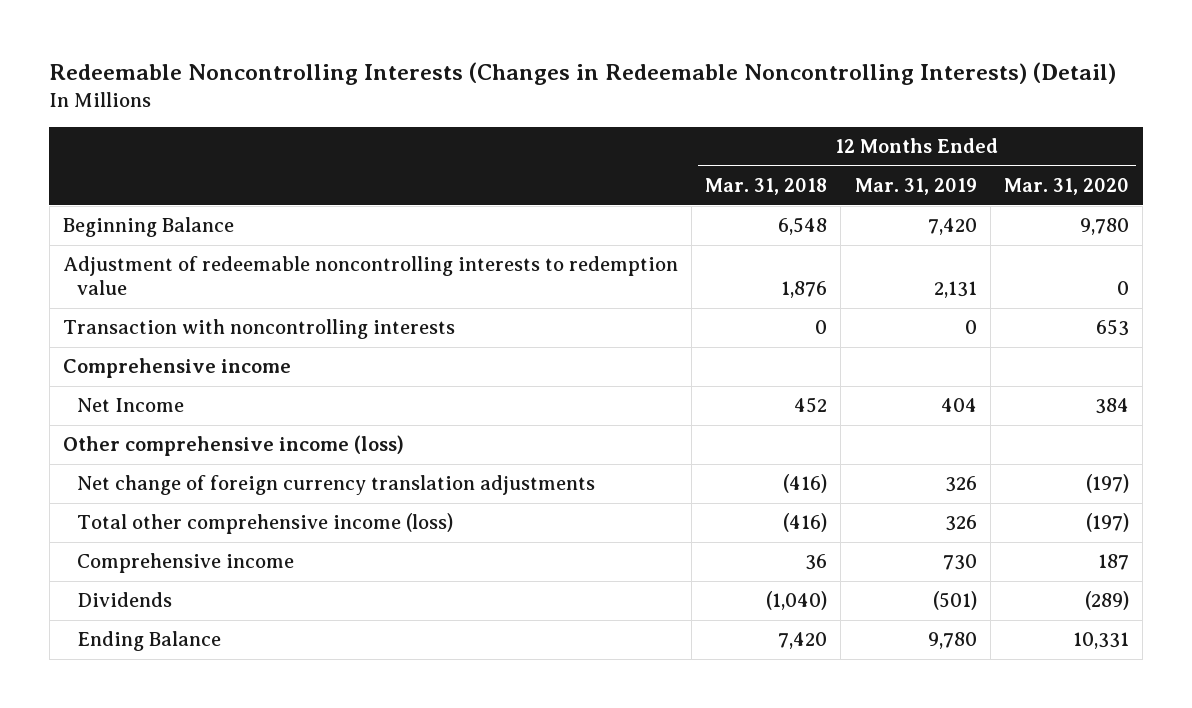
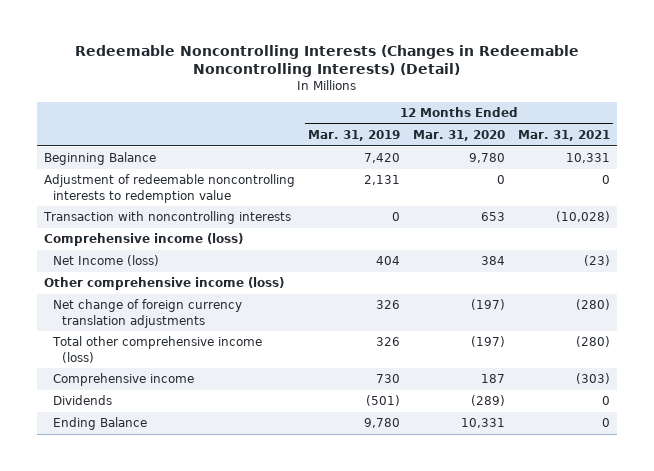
- | 12 Months Ended Mar. 31, 2018 | 12 Months Ended Mar. 31, 2019 | 12 Months Ended Mar. 31, 2020
+ | 12 Months Ended Mar. 31, 2019 | 12 Months Ended Mar. 31, 2020 | 12 Months Ended Mar. 31, 2021
- Comprehensive income
- Net Income | 452 | 404 | 384
+ Comprehensive income (loss)
+ Net Income (loss) | 404 | 384 | (23)

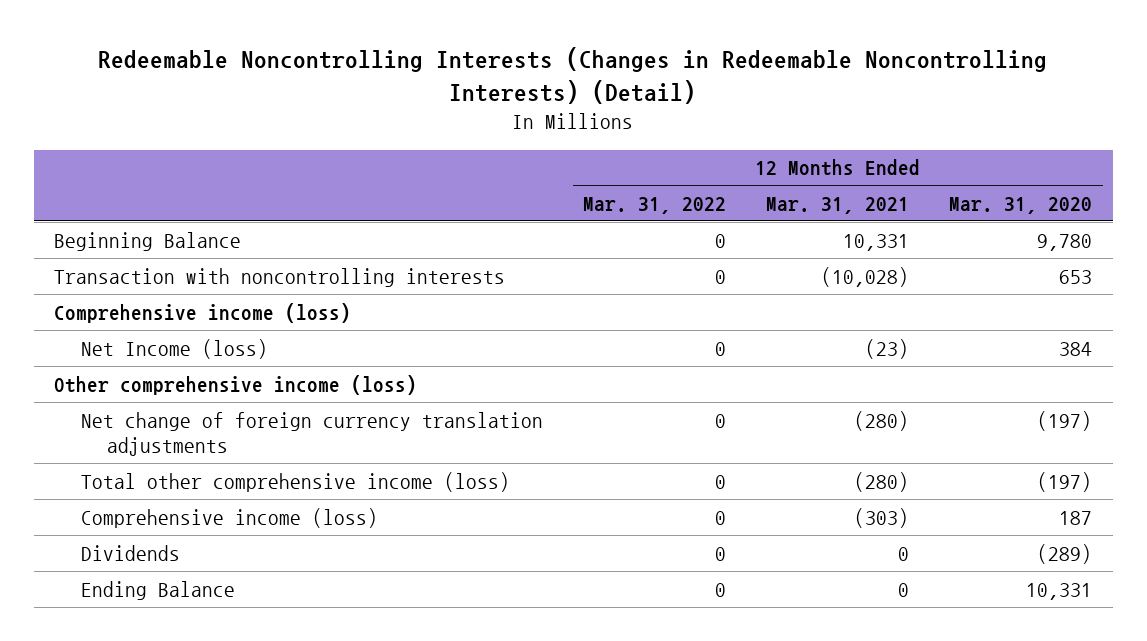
- | 12 Months Ended Mar. 31, 2019 | 12 Months Ended Mar. 31, 2020 | 12 Months Ended Mar. 31, 2021
+ | 12 Months Ended Mar. 31, 2022 | 12 Months Ended Mar. 31, 2021 | 12 Months Ended Mar. 31, 2020
- Adjustment of redeemable noncontrolling interests to redemption value | 2,131 | 0 | 0
- Comprehensive income | 730 | 187 | (303)
+ Comprehensive income (loss) | 0 | (303) | 187

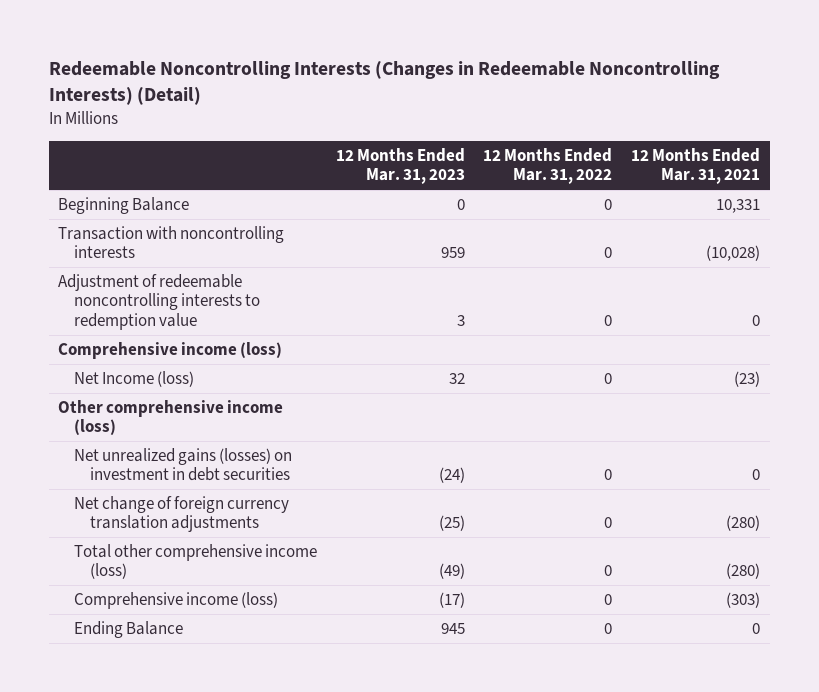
- | 12 Months Ended Mar. 31, 2022 | 12 Months Ended Mar. 31, 2021 | 12 Months Ended Mar. 31, 2020
+ | 12 Months Ended Mar. 31, 2023 | 12 Months Ended Mar. 31, 2022 | 12 Months Ended Mar. 31, 2021
+ Adjustment of redeemable noncontrolling interests to redemption value | 3 | 0 | 0
+ Net unrealized gains (losses) on investment in debt securities | (24) | 0 | 0
- Dividends | 0 | 0 | (289)

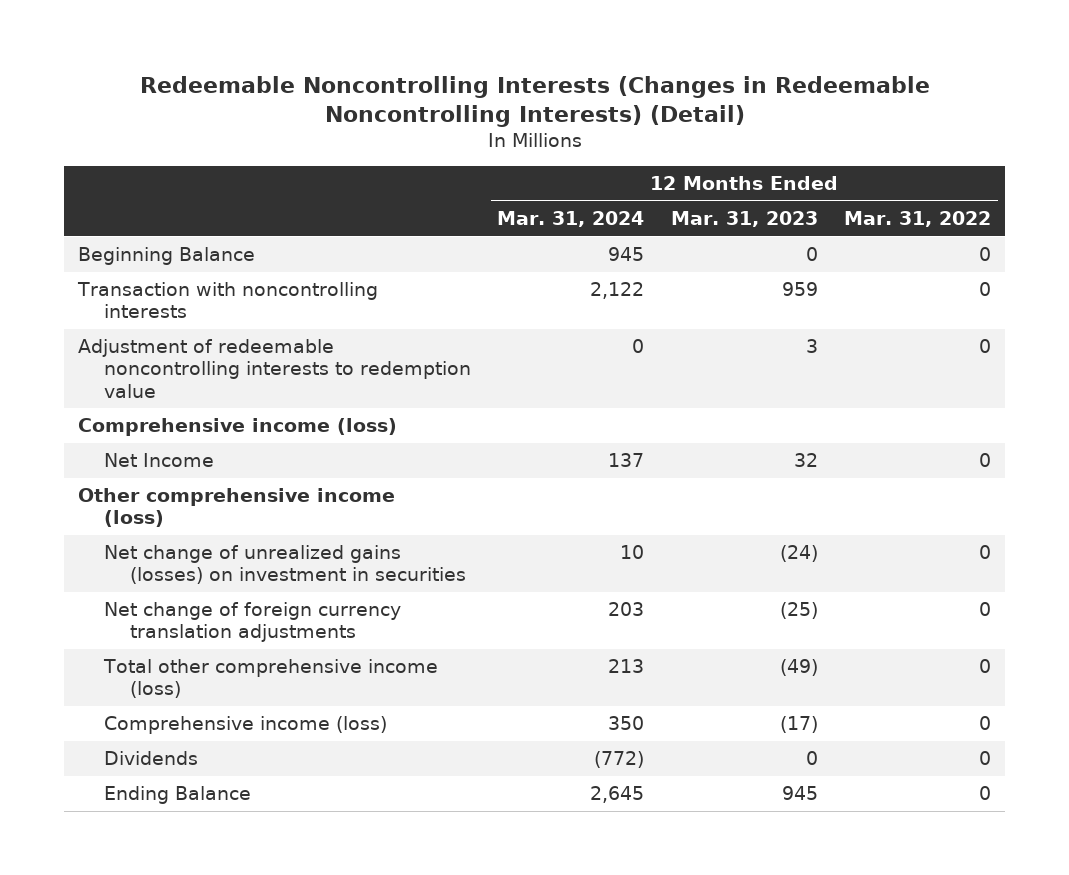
- | 12 Months Ended Mar. 31, 2023 | 12 Months Ended Mar. 31, 2022 | 12 Months Ended Mar. 31, 2021
+ | 12 Months Ended Mar. 31, 2024 | 12 Months Ended Mar. 31, 2023 | 12 Months Ended Mar. 31, 2022
- Net Income (loss) | 32 | 0 | (23)
+ Net Income | 137 | 32 | 0
- Net unrealized gains (losses) on investment in debt securities | (24) | 0 | 0
+ Net change of unrealized gains (losses) on investment in securities | 10 | (24) | 0
+ Dividends | (772) | 0 | 0

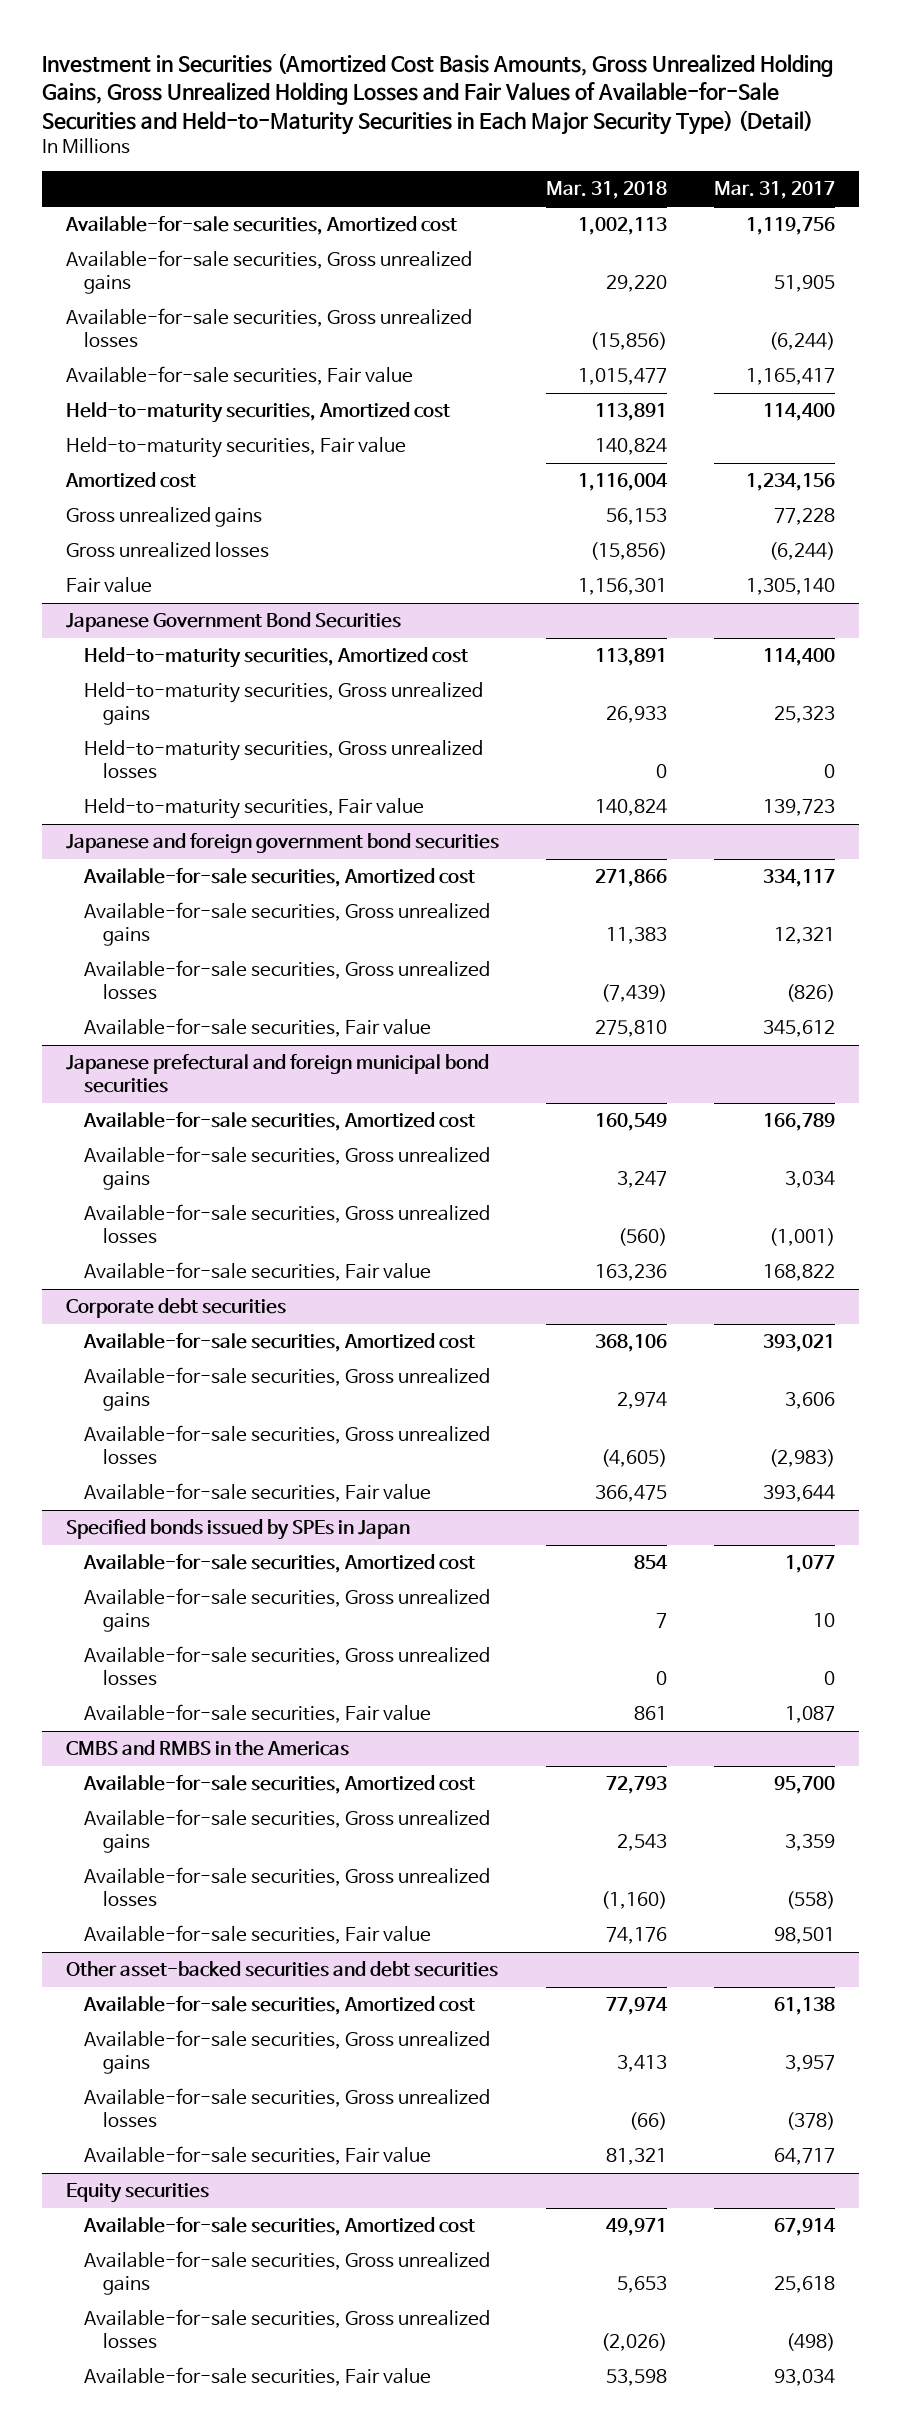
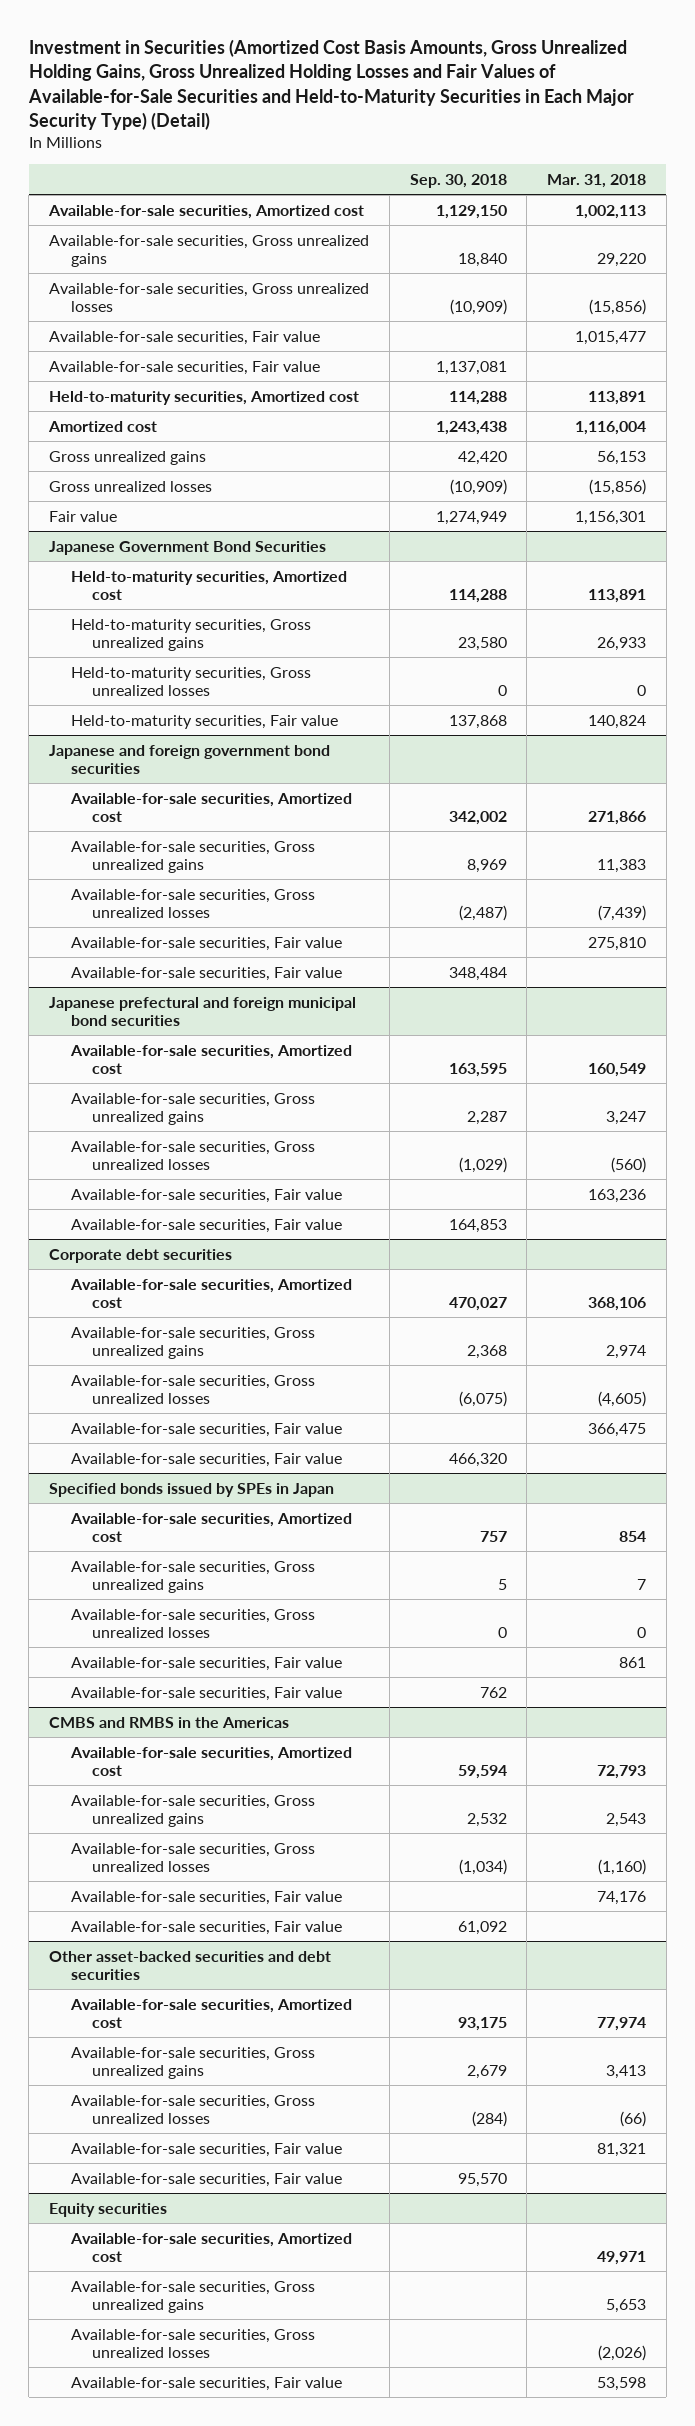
- | Mar. 31, 2018 | Mar. 31, 2017
+ | Sep. 30, 2018 | Mar. 31, 2018
+ Available-for-sale securities, Fair value | 1,137,081 |
- Held-to-maturity securities, Fair value | 140,824 |
@ Japanese and foreign government bond securities
+ Available-for-sale securities, Fair value | 348,484 |
@ Japanese prefectural and foreign municipal bond securities
+ Available-for-sale securities, Fair value | 164,853 |
@ Corporate debt securities
+ Available-for-sale securities, Fair value | 466,320 |
@ Specified bonds issued by SPEs in Japan
+ Available-for-sale securities, Fair value | 762 |
@ CMBS and RMBS in the Americas
+ Available-for-sale securities, Fair value | 61,092 |
@ Other asset-backed securities and debt securities
+ Available-for-sale securities, Fair value | 95,570 |

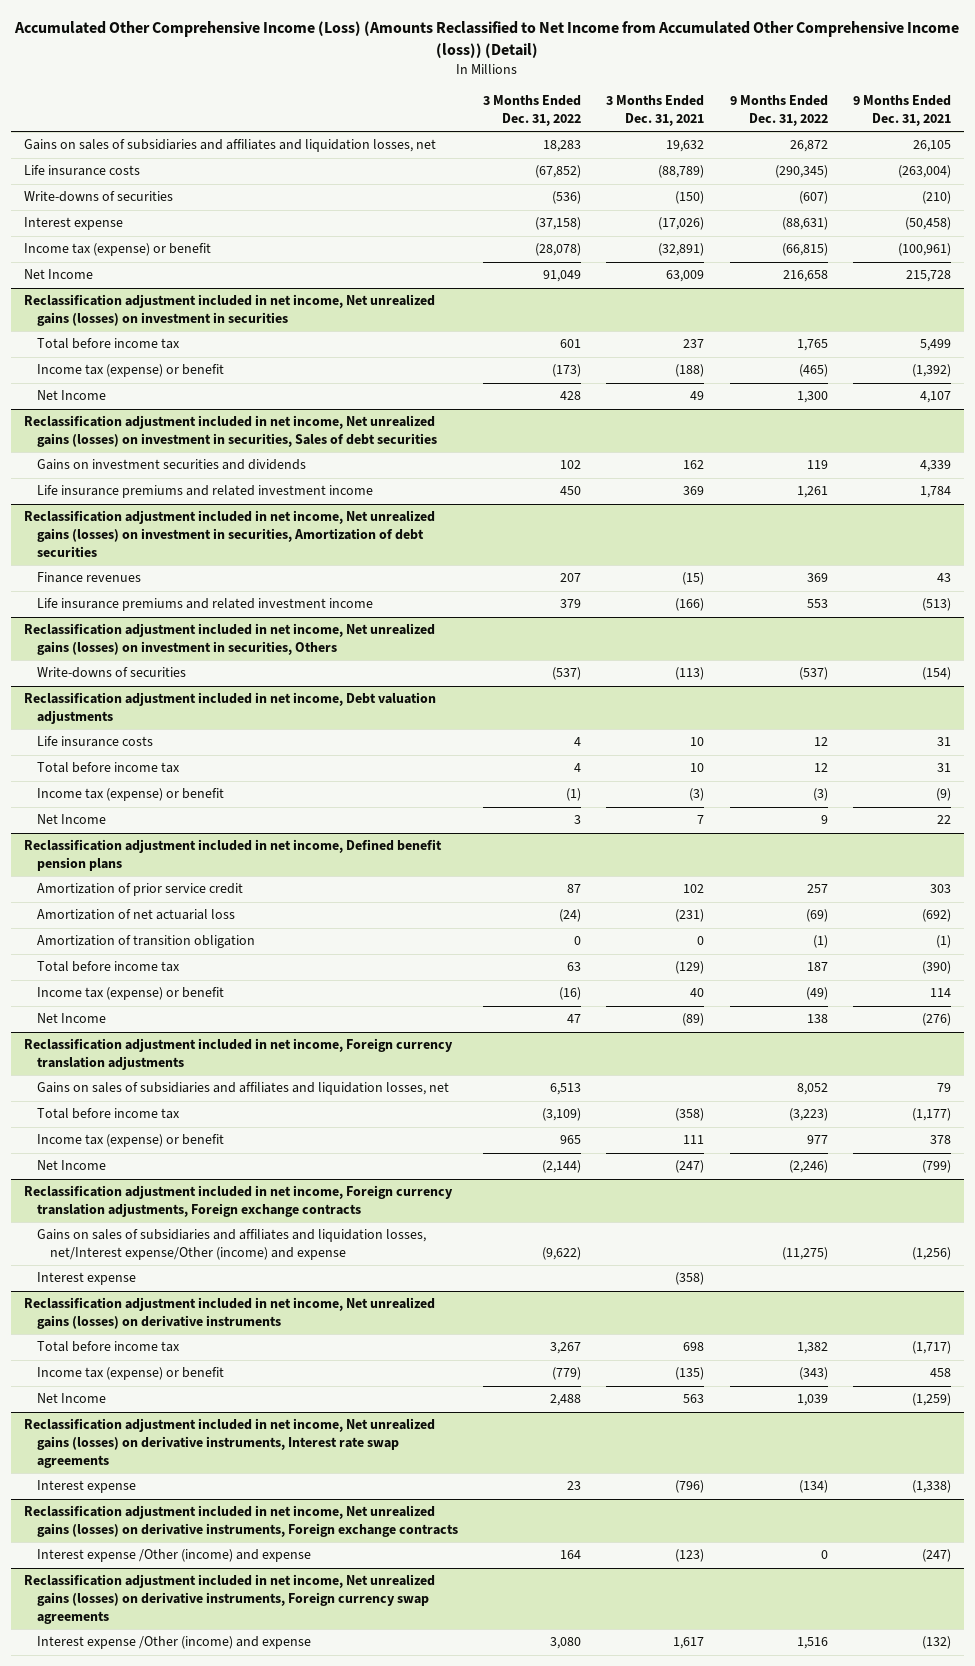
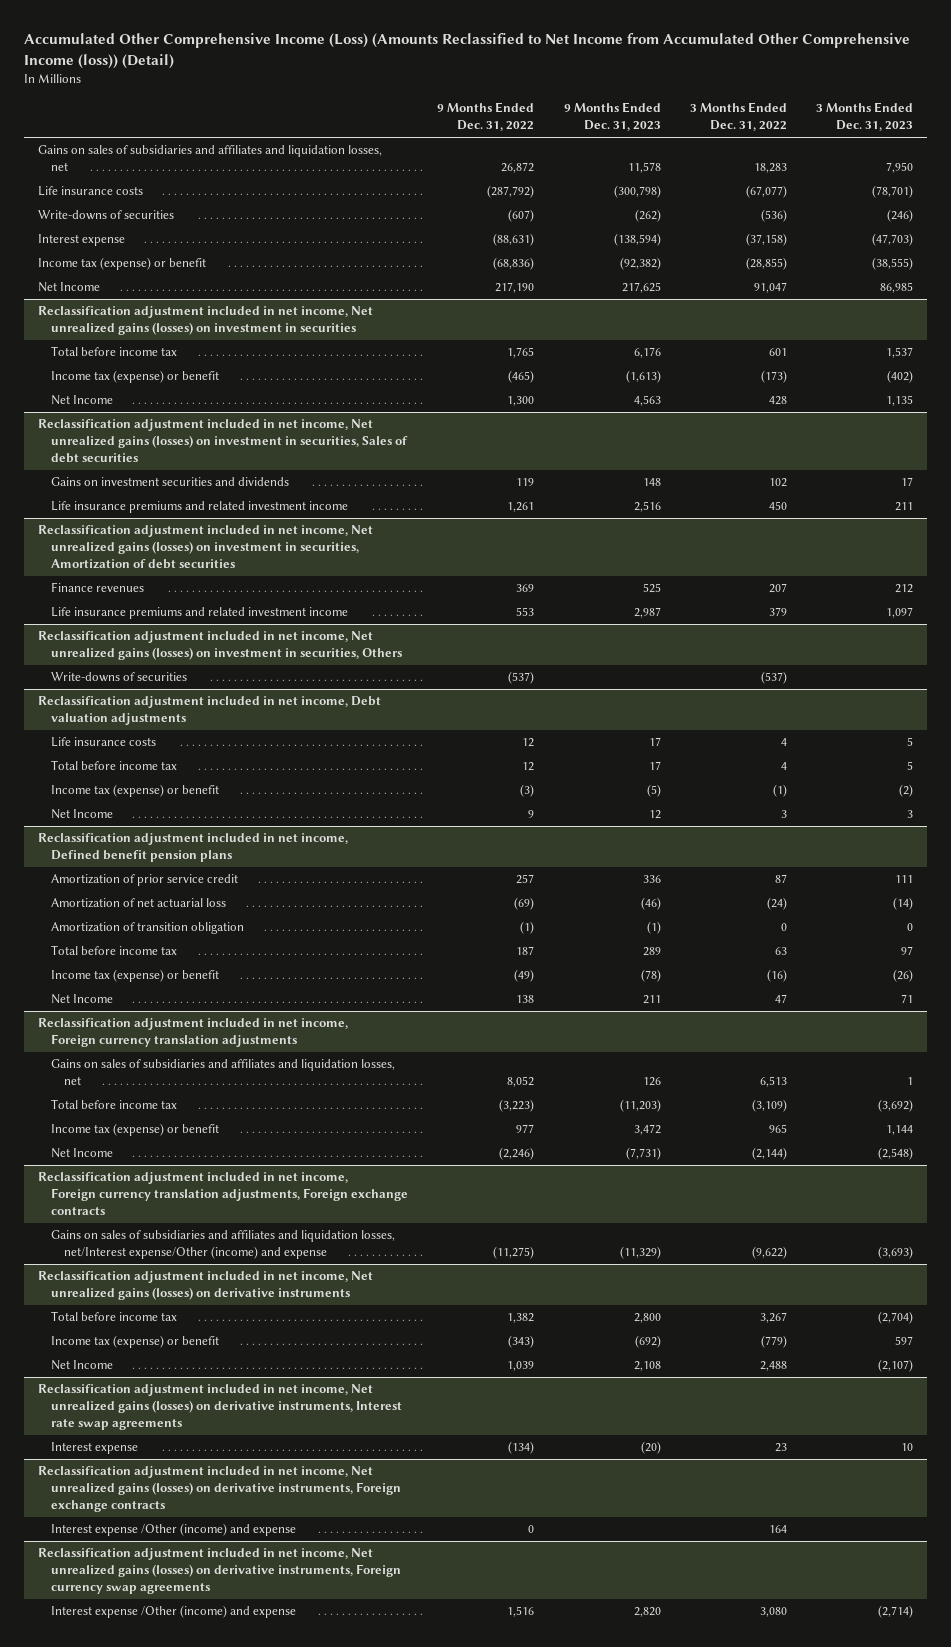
- | 3 Months Ended Dec. 31, 2022 | 3 Months Ended Dec. 31, 2021 | 9 Months Ended Dec. 31, 2022 | 9 Months Ended Dec. 31, 2021
+ | 9 Months Ended Dec. 31, 2022 | 9 Months Ended Dec. 31, 2023 | 3 Months Ended Dec. 31, 2022 | 3 Months Ended Dec. 31, 2023
- Life insurance costs | (67,852) | (88,789) | (290,345) | (263,004)
+ Life insurance costs | (287,792) | (300,798) | (67,077) | (78,701)
- Income tax (expense) or benefit | (28,078) | (32,891) | (66,815) | (100,961)
- Net Income | 91,049 | 63,009 | 216,658 | 215,728
+ Income tax (expense) or benefit | (68,836) | (92,382) | (28,855) | (38,555)
+ Net Income | 217,190 | 217,625 | 91,047 | 86,985
@ Reclassification adjustment included in net income, Foreign currency translation adjustments, Foreign exchange contracts
- Interest expense | | (358) | |

